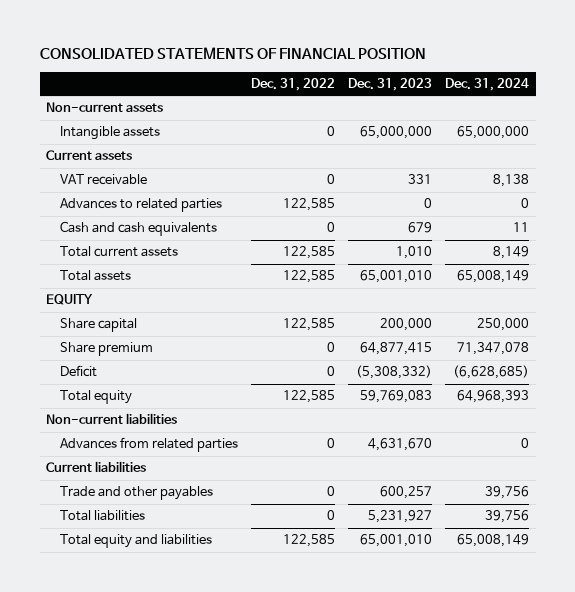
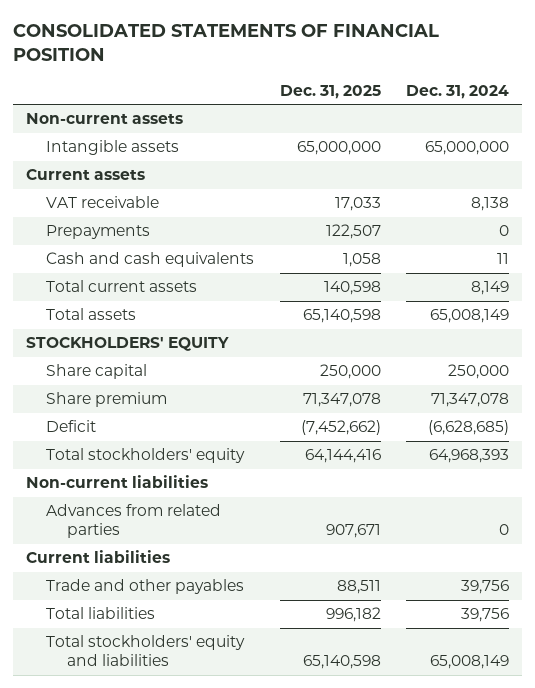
- | Dec. 31, 2022 | Dec. 31, 2023 | Dec. 31, 2024
+ | Dec. 31, 2025 | Dec. 31, 2024
- Advances to related parties | 122,585 | 0 | 0
+ Prepayments | 122,507 | 0
- EQUITY
+ STOCKHOLDERS' EQUITY
- Total equity | 122,585 | 59,769,083 | 64,968,393
+ Total stockholders' equity | 64,144,416 | 64,968,393
- Total equity and liabilities | 122,585 | 65,001,010 | 65,008,149
+ Total stockholders' equity and liabilities | 65,140,598 | 65,008,149

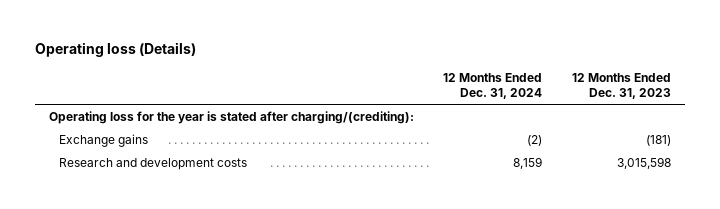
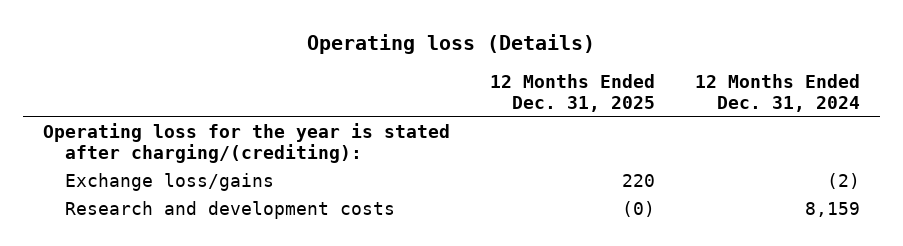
- | 12 Months Ended Dec. 31, 2024 | 12 Months Ended Dec. 31, 2023
+ | 12 Months Ended Dec. 31, 2025 | 12 Months Ended Dec. 31, 2024
- Exchange gains | (2) | (181)
+ Exchange loss/gains | 220 | (2)

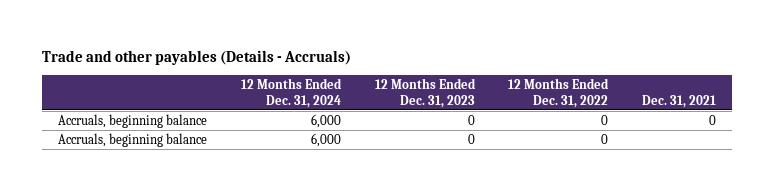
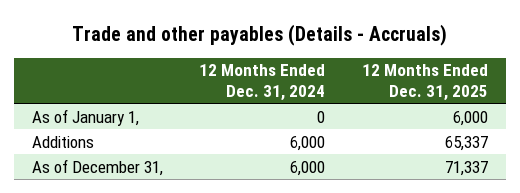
- | 12 Months Ended Dec. 31, 2024 | 12 Months Ended Dec. 31, 2023 | 12 Months Ended Dec. 31, 2022 | Dec. 31, 2021
+ | 12 Months Ended Dec. 31, 2024 | 12 Months Ended Dec. 31, 2025
- Accruals, beginning balance | 6,000 | 0 | 0 | 0
- Accruals, beginning balance | 6,000 | 0 | 0 |
+ As of January 1, | 0 | 6,000
+ Additions | 6,000 | 65,337
+ As of December 31, | 6,000 | 71,337

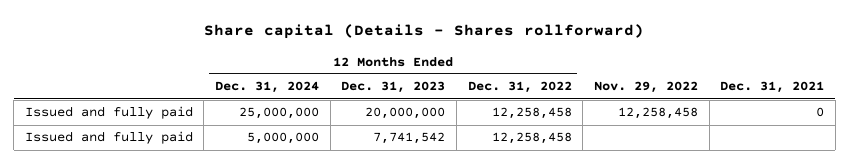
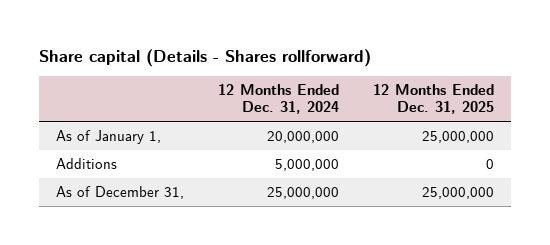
- | 12 Months Ended Dec. 31, 2024 | 12 Months Ended Dec. 31, 2023 | 12 Months Ended Dec. 31, 2022 | Nov. 29, 2022 | Dec. 31, 2021
+ | 12 Months Ended Dec. 31, 2024 | 12 Months Ended Dec. 31, 2025
- Issued and fully paid | 25,000,000 | 20,000,000 | 12,258,458 | 12,258,458 | 0
- Issued and fully paid | 5,000,000 | 7,741,542 | 12,258,458 | |
+ As of January 1, | 20,000,000 | 25,000,000
+ Additions | 5,000,000 | 0
+ As of December 31, | 25,000,000 | 25,000,000

